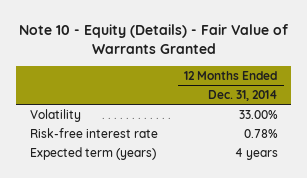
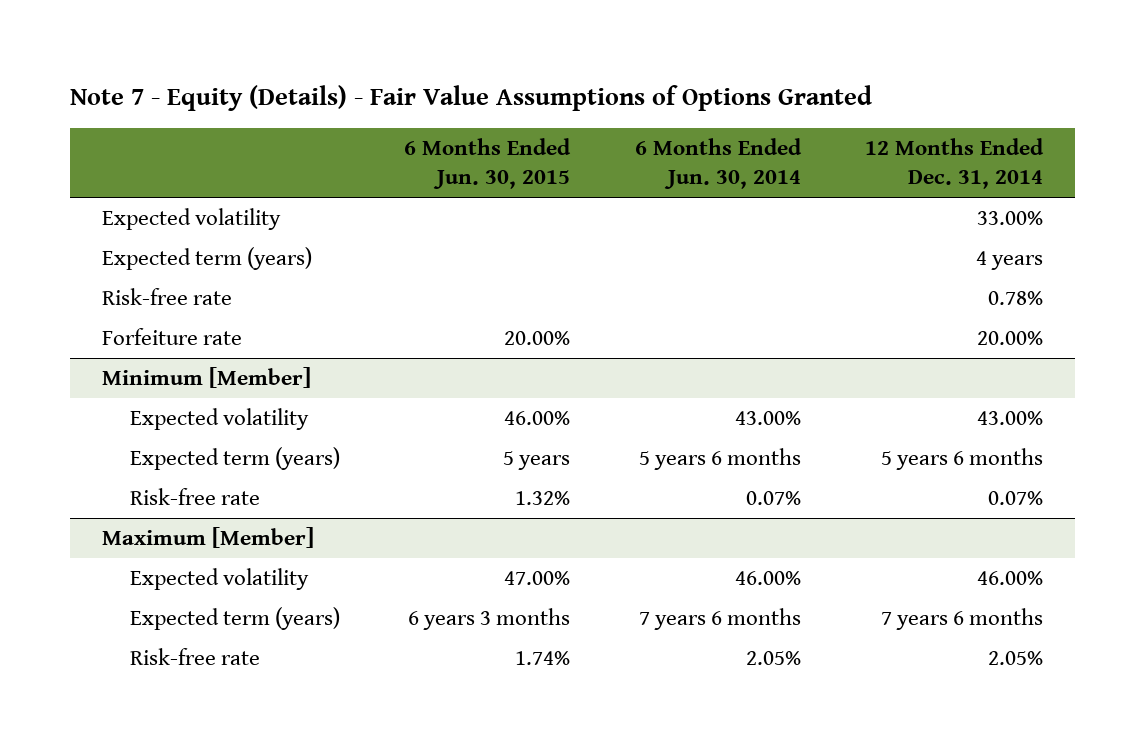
- Note 10 - Equity (Details) - Fair Value of Warrants Granted
+ Note 7 - Equity (Details) - Fair Value Assumptions of Options Granted
- | 12 Months Ended Dec. 31, 2014
+ | 6 Months Ended Jun. 30, 2015 | 6 Months Ended Jun. 30, 2014 | 12 Months Ended Dec. 31, 2014
- Volatility | 33.00%
- Risk-free interest rate | 0.78%
+ Expected volatility | | | 33.00%
+ Risk-free rate | | | 0.78%
+ Forfeiture rate | 20.00% | | 20.00%
+ Minimum [Member]
+ Expected volatility | 46.00% | 43.00% | 43.00%
+ Expected term (years) | 5 years | 5 years 6 months | 5 years 6 months
+ Risk-free rate | 1.32% | 0.07% | 0.07%
+ Maximum [Member]
+ Expected volatility | 47.00% | 46.00% | 46.00%
+ Expected term (years) | 6 years 3 months | 7 years 6 months | 7 years 6 months
+ Risk-free rate | 1.74% | 2.05% | 2.05%

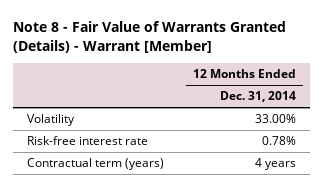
- Note 7 - Equity (Details) - Fair Value Assumptions of Options Granted
+ Note 8 - Fair Value of Warrants Granted (Details) - Warrant [Member]
- | 6 Months Ended Jun. 30, 2015 | 6 Months Ended Jun. 30, 2014 | 12 Months Ended Dec. 31, 2014
+ | 12 Months Ended Dec. 31, 2014
- Expected volatility | | | 33.00%
- Expected term (years) | | | 4 years
- Risk-free rate | | | 0.78%
- Forfeiture rate | 20.00% | | 20.00%
- Minimum [Member]
- Expected volatility | 46.00% | 43.00% | 43.00%
- Expected term (years) | 5 years | 5 years 6 months | 5 years 6 months
- Risk-free rate | 1.32% | 0.07% | 0.07%
- Maximum [Member]
- Expected volatility | 47.00% | 46.00% | 46.00%
- Expected term (years) | 6 years 3 months | 7 years 6 months | 7 years 6 months
- Risk-free rate | 1.74% | 2.05% | 2.05%
+ Volatility | 33.00%
+ Risk-free interest rate | 0.78%
+ Contractual term (years) | 4 years

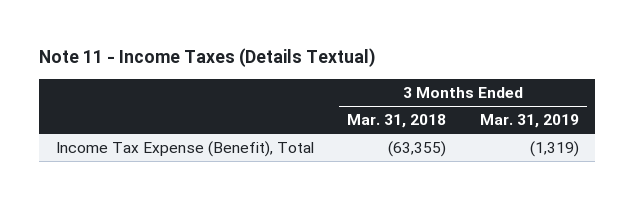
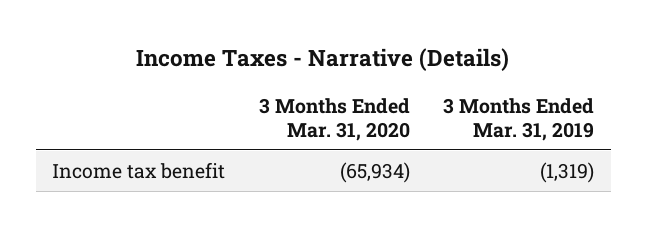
- Note 11 - Income Taxes (Details Textual)
+ Income Taxes - Narrative (Details)
- | 3 Months Ended Mar. 31, 2018 | 3 Months Ended Mar. 31, 2019
+ | 3 Months Ended Mar. 31, 2020 | 3 Months Ended Mar. 31, 2019
- Income Tax Expense (Benefit), Total | (63,355) | (1,319)
+ Income tax benefit | (65,934) | (1,319)

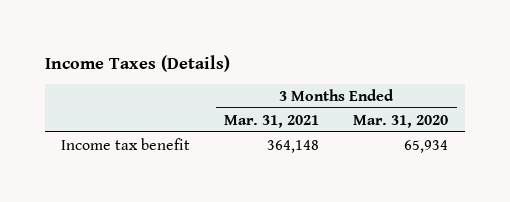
- Income Taxes - Narrative (Details)
+ Income Taxes (Details)
- | 3 Months Ended Mar. 31, 2020 | 3 Months Ended Mar. 31, 2019
+ | 3 Months Ended Mar. 31, 2021 | 3 Months Ended Mar. 31, 2020
- Income tax benefit | (65,934) | (1,319)
+ Income tax benefit | 364,148 | 65,934

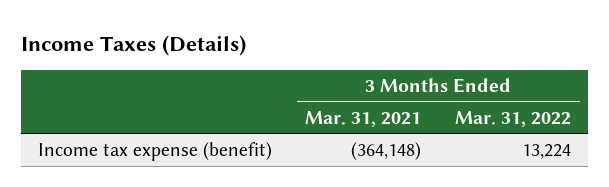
- | 3 Months Ended Mar. 31, 2021 | 3 Months Ended Mar. 31, 2020
+ | 3 Months Ended Mar. 31, 2021 | 3 Months Ended Mar. 31, 2022
- Income tax benefit | 364,148 | 65,934
+ Income tax expense (benefit) | (364,148) | 13,224

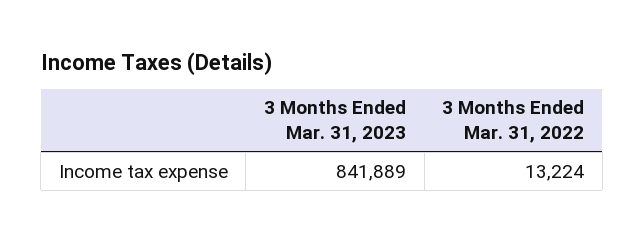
- | 3 Months Ended Mar. 31, 2021 | 3 Months Ended Mar. 31, 2022
+ | 3 Months Ended Mar. 31, 2023 | 3 Months Ended Mar. 31, 2022
- Income tax expense (benefit) | (364,148) | 13,224
+ Income tax expense | 841,889 | 13,224

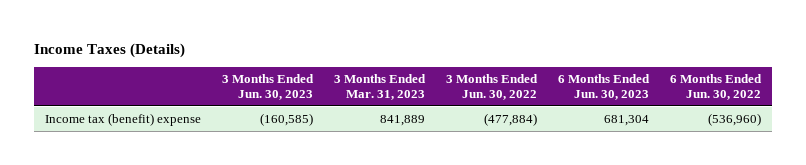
- | 3 Months Ended Mar. 31, 2023 | 3 Months Ended Mar. 31, 2022
+ | 3 Months Ended Jun. 30, 2023 | 3 Months Ended Mar. 31, 2023 | 3 Months Ended Jun. 30, 2022 | 6 Months Ended Jun. 30, 2023 | 6 Months Ended Jun. 30, 2022
- Income tax expense | 841,889 | 13,224
+ Income tax (benefit) expense | (160,585) | 841,889 | (477,884) | 681,304 | (536,960)

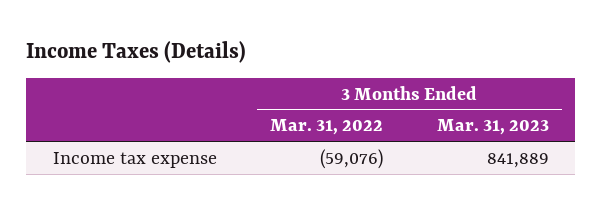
- | 3 Months Ended Jun. 30, 2023 | 3 Months Ended Mar. 31, 2023 | 3 Months Ended Jun. 30, 2022 | 6 Months Ended Jun. 30, 2023 | 6 Months Ended Jun. 30, 2022
+ | 3 Months Ended Mar. 31, 2022 | 3 Months Ended Mar. 31, 2023
- Income tax (benefit) expense | (160,585) | 841,889 | (477,884) | 681,304 | (536,960)
+ Income tax expense | (59,076) | 841,889

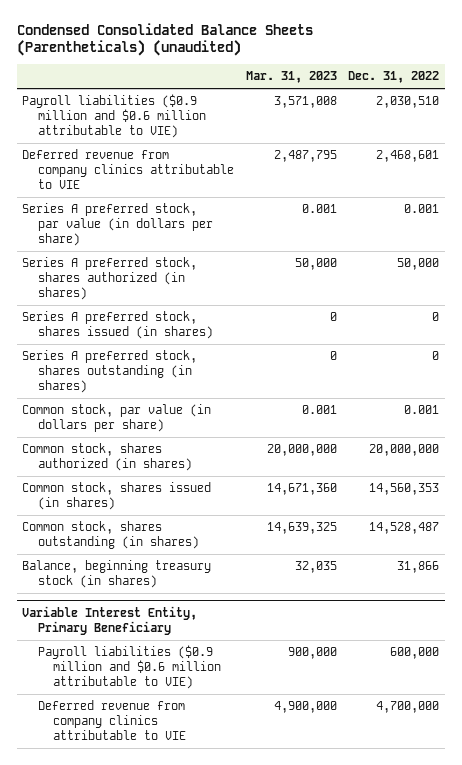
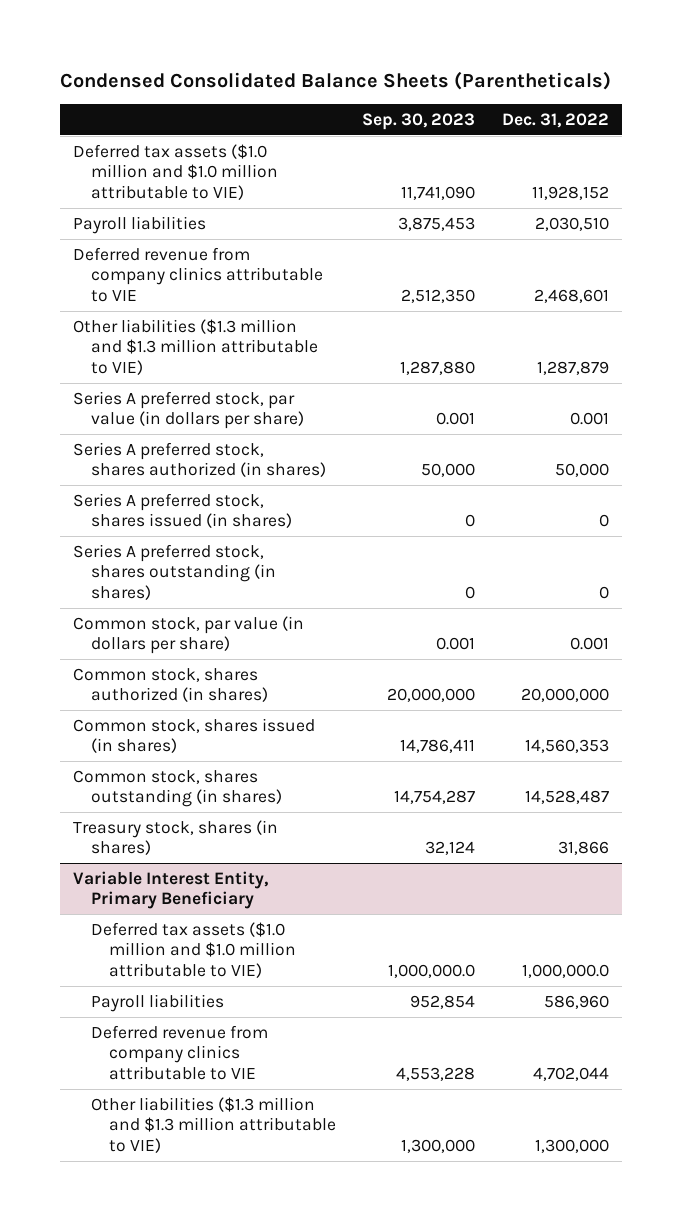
- Condensed Consolidated Balance Sheets (Parentheticals) (unaudited)
+ Condensed Consolidated Balance Sheets (Parentheticals)
- | Mar. 31, 2023 | Dec. 31, 2022
+ | Sep. 30, 2023 | Dec. 31, 2022
- Payroll liabilities ($0.9 million and $0.6 million attributable to VIE) | 3,571,008 | 2,030,510
+ Deferred tax assets ($1.0 million and $1.0 million attributable to VIE) | 11,741,090 | 11,928,152
+ Payroll liabilities | 3,875,453 | 2,030,510
+ Other liabilities ($1.3 million and $1.3 million attributable to VIE) | 1,287,880 | 1,287,879
- Balance, beginning treasury stock (in shares) | 32,035 | 31,866
+ Treasury stock, shares (in shares) | 32,124 | 31,866
@ Variable Interest Entity, Primary Beneficiary
- Payroll liabilities ($0.9 million and $0.6 million attributable to VIE) | 900,000 | 600,000
- Deferred revenue from company clinics attributable to VIE | 4,900,000 | 4,700,000
+ Deferred tax assets ($1.0 million and $1.0 million attributable to VIE) | 1,000,000.0 | 1,000,000.0
+ Payroll liabilities | 952,854 | 586,960
+ Deferred revenue from company clinics attributable to VIE | 4,553,228 | 4,702,044
+ Other liabilities ($1.3 million and $1.3 million attributable to VIE) | 1,300,000 | 1,300,000

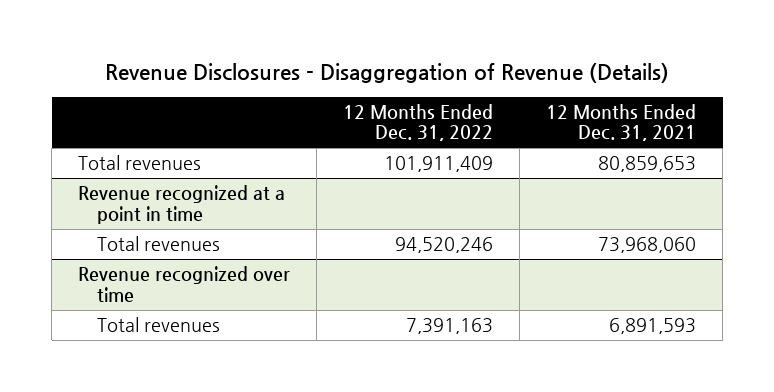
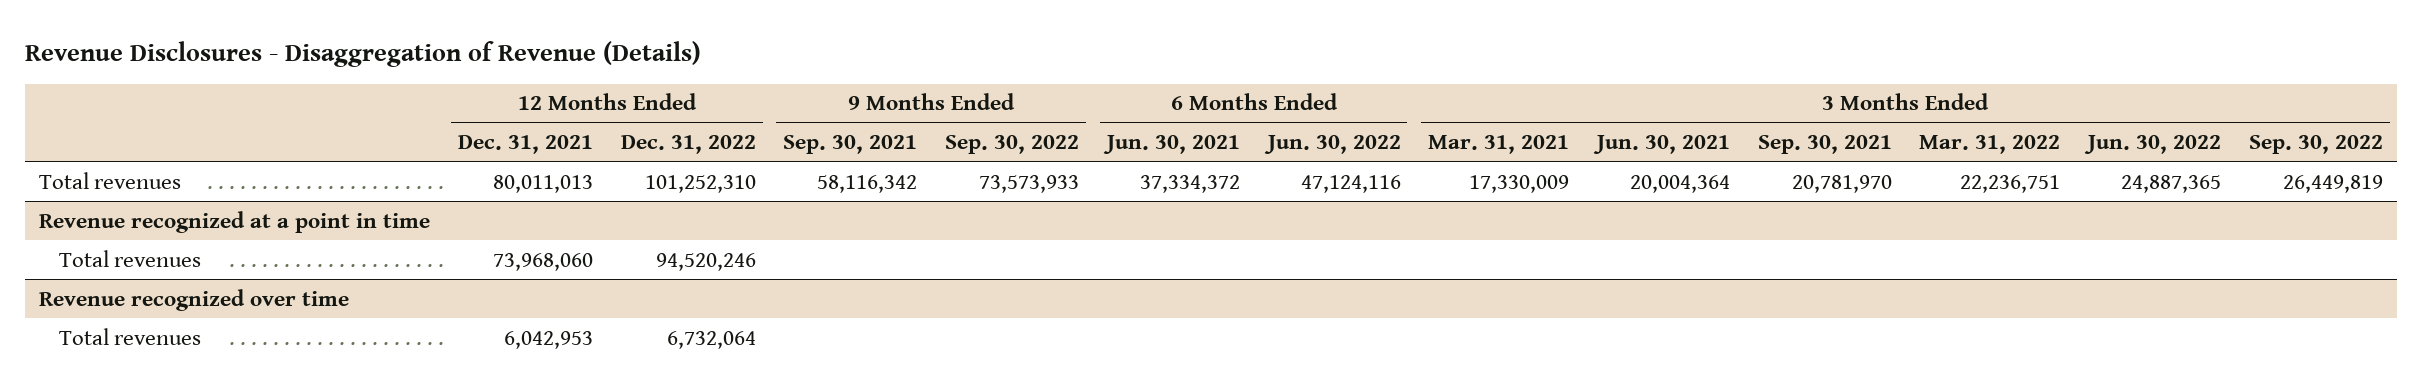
- | 12 Months Ended Dec. 31, 2022 | 12 Months Ended Dec. 31, 2021
+ | 12 Months Ended Dec. 31, 2021 | 12 Months Ended Dec. 31, 2022 | 9 Months Ended Sep. 30, 2021 | 9 Months Ended Sep. 30, 2022 | 6 Months Ended Jun. 30, 2021 | 6 Months Ended Jun. 30, 2022 | 3 Months Ended Mar. 31, 2021 | 3 Months Ended Jun. 30, 2021 | 3 Months Ended Sep. 30, 2021 | 3 Months Ended Mar. 31, 2022 | 3 Months Ended Jun. 30, 2022 | 3 Months Ended Sep. 30, 2022
- Total revenues | 101,911,409 | 80,859,653
+ Total revenues | 80,011,013 | 101,252,310 | 58,116,342 | 73,573,933 | 37,334,372 | 47,124,116 | 17,330,009 | 20,004,364 | 20,781,970 | 22,236,751 | 24,887,365 | 26,449,819
@ Revenue recognized over time
- Total revenues | 7,391,163 | 6,891,593
+ Total revenues | 6,042,953 | 6,732,064 | | | | | | | | | |

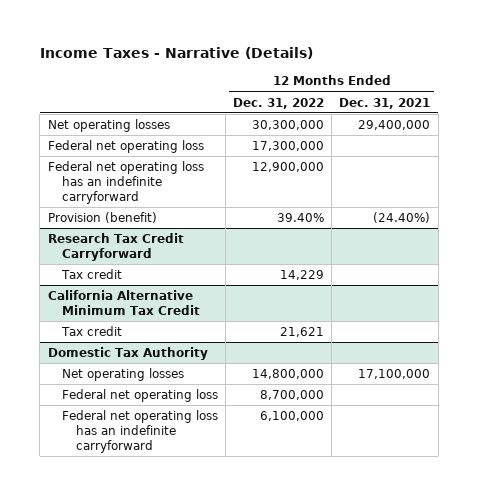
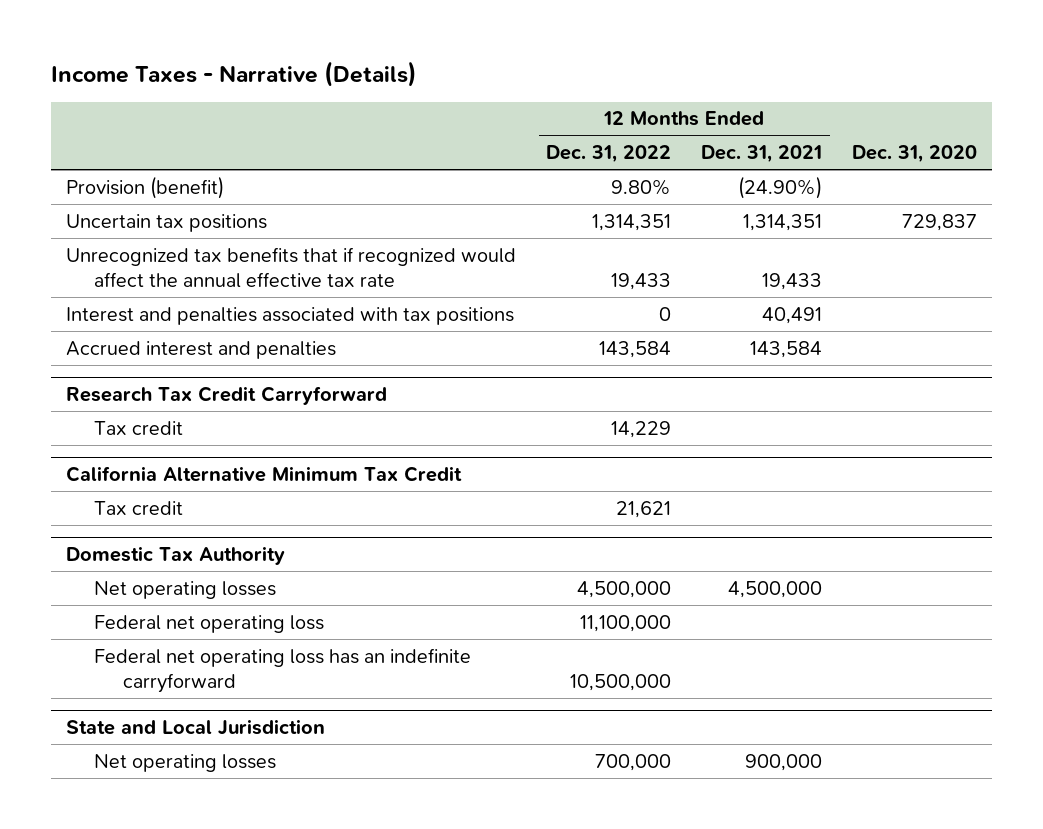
- | 12 Months Ended Dec. 31, 2022 | 12 Months Ended Dec. 31, 2021
+ | 12 Months Ended Dec. 31, 2022 | 12 Months Ended Dec. 31, 2021 | Dec. 31, 2020
- Net operating losses | 30,300,000 | 29,400,000
- Federal net operating loss | 17,300,000 |
- Federal net operating loss has an indefinite carryforward | 12,900,000 |
- Provision (benefit) | 39.40% | (24.40%)
+ Provision (benefit) | 9.80% | (24.90%) |
+ Uncertain tax positions | 1,314,351 | 1,314,351 | 729,837
+ Unrecognized tax benefits that if recognized would affect the annual effective tax rate | 19,433 | 19,433 |
+ Interest and penalties associated with tax positions | 0 | 40,491 |
+ Accrued interest and penalties | 143,584 | 143,584 |
@ Domestic Tax Authority
- Net operating losses | 14,800,000 | 17,100,000
- Federal net operating loss | 8,700,000 |
- Federal net operating loss has an indefinite carryforward | 6,100,000 |
+ Net operating losses | 4,500,000 | 4,500,000 |
+ Federal net operating loss | 11,100,000 | |
+ Federal net operating loss has an indefinite carryforward | 10,500,000 | |
+ State and Local Jurisdiction
+ Net operating losses | 700,000 | 900,000 |

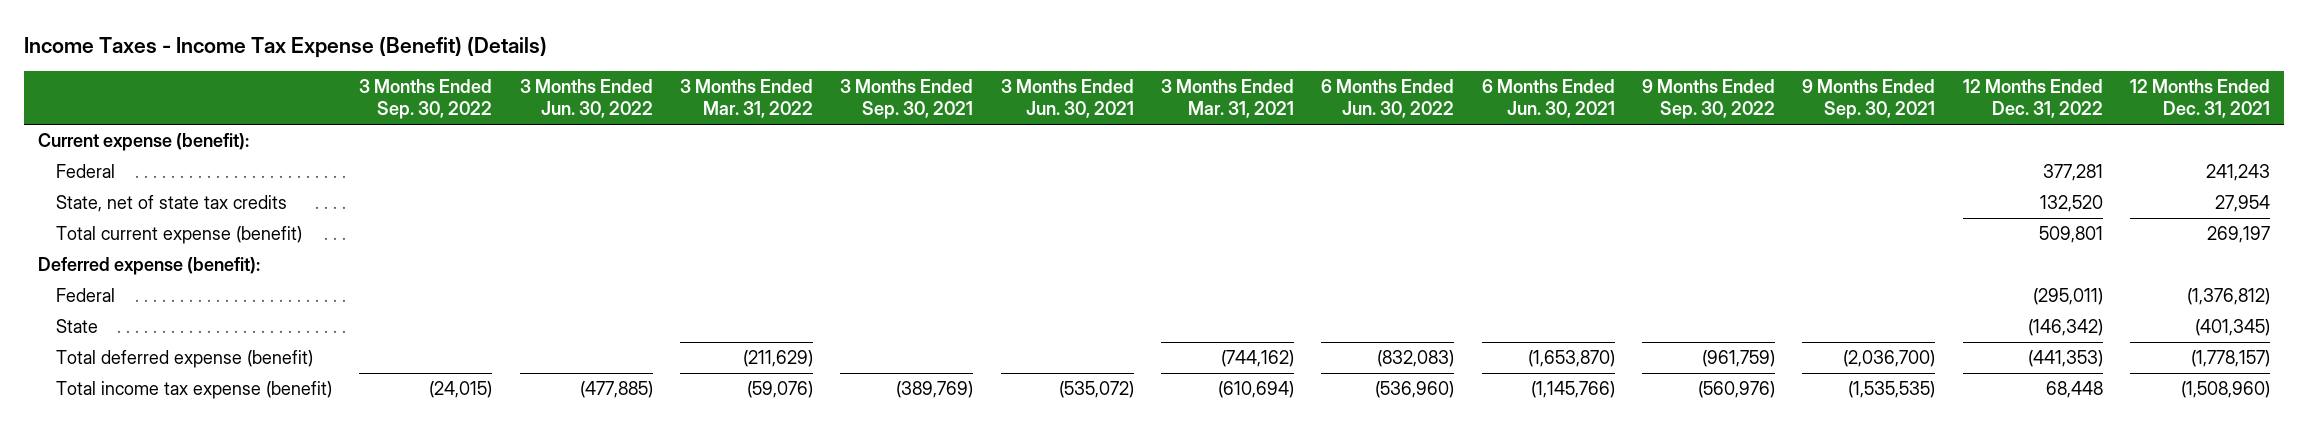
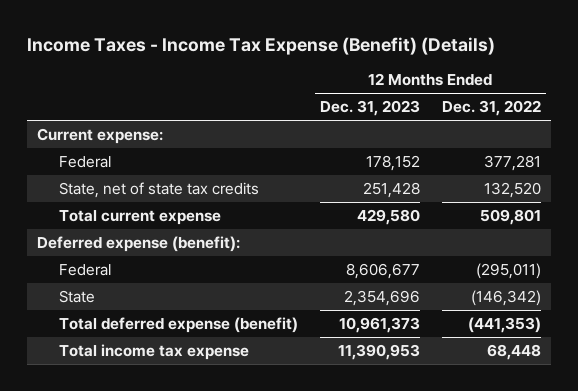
- | 3 Months Ended Sep. 30, 2022 | 3 Months Ended Jun. 30, 2022 | 3 Months Ended Mar. 31, 2022 | 3 Months Ended Sep. 30, 2021 | 3 Months Ended Jun. 30, 2021 | 3 Months Ended Mar. 31, 2021 | 6 Months Ended Jun. 30, 2022 | 6 Months Ended Jun. 30, 2021 | 9 Months Ended Sep. 30, 2022 | 9 Months Ended Sep. 30, 2021 | 12 Months Ended Dec. 31, 2022 | 12 Months Ended Dec. 31, 2021
+ | 12 Months Ended Dec. 31, 2023 | 12 Months Ended Dec. 31, 2022
- Current expense (benefit):
+ Current expense:
- Total current expense (benefit) | | | | | | | | | | | 509,801 | 269,197
+ Total current expense | 429,580 | 509,801
- Total income tax expense (benefit) | (24,015) | (477,885) | (59,076) | (389,769) | (535,072) | (610,694) | (536,960) | (1,145,766) | (560,976) | (1,535,535) | 68,448 | (1,508,960)
+ Total income tax expense | 11,390,953 | 68,448

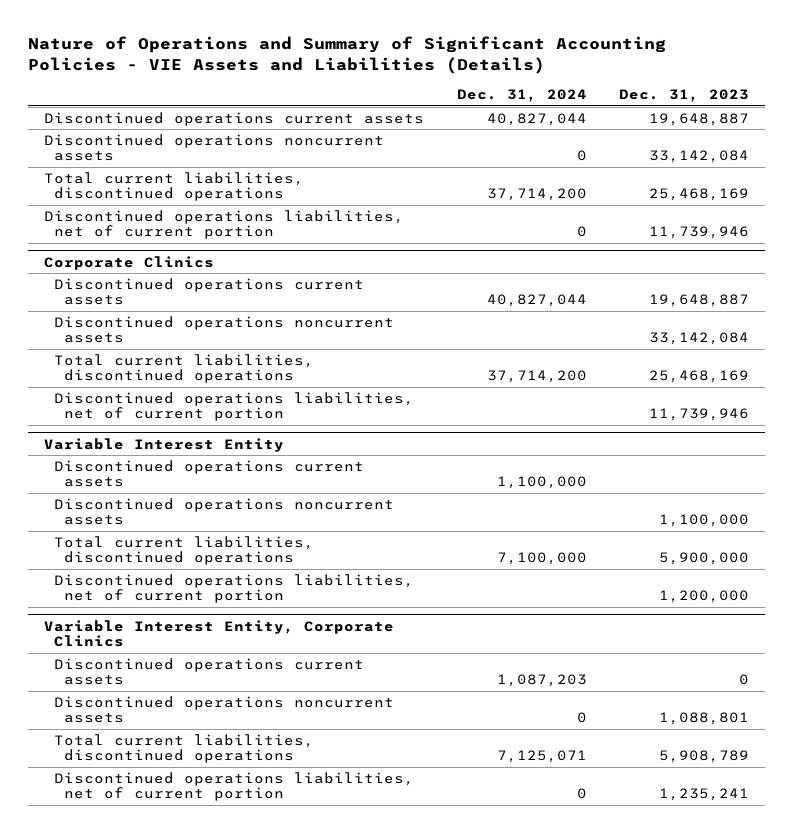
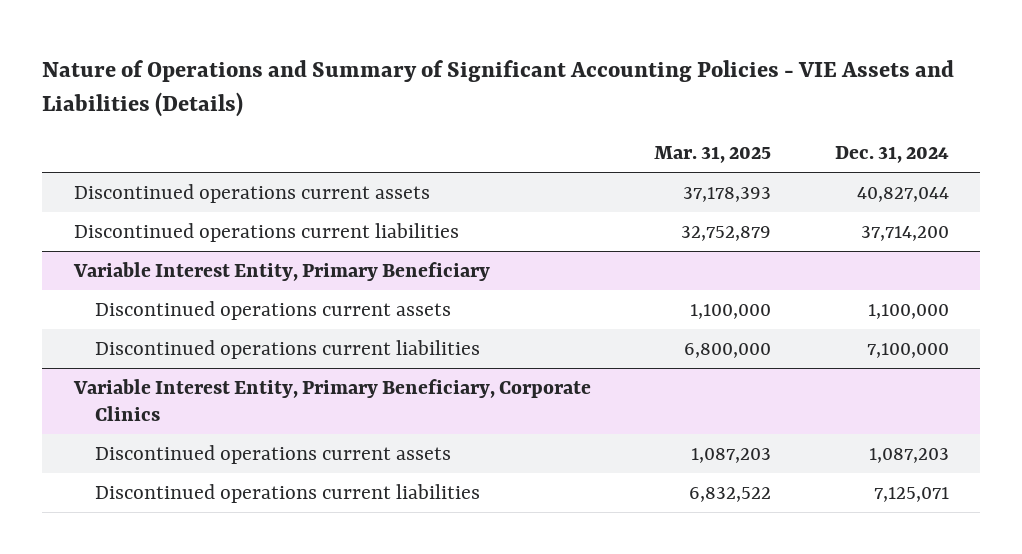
- | Dec. 31, 2024 | Dec. 31, 2023
+ | Mar. 31, 2025 | Dec. 31, 2024
- Discontinued operations noncurrent assets | 0 | 33,142,084
- Total current liabilities, discontinued operations | 37,714,200 | 25,468,169
- Discontinued operations liabilities, net of current portion | 0 | 11,739,946
- Corporate Clinics
- Discontinued operations current assets | 40,827,044 | 19,648,887
- Discontinued operations noncurrent assets | | 33,142,084
- Total current liabilities, discontinued operations | 37,714,200 | 25,468,169
- Discontinued operations liabilities, net of current portion | | 11,739,946
- Variable Interest Entity
+ Discontinued operations current liabilities | 32,752,879 | 37,714,200
+ Variable Interest Entity, Primary Beneficiary
- Discontinued operations noncurrent assets | | 1,100,000
- Total current liabilities, discontinued operations | 7,100,000 | 5,900,000
- Discontinued operations liabilities, net of current portion | | 1,200,000
- Variable Interest Entity, Corporate Clinics
+ Discontinued operations current liabilities | 6,800,000 | 7,100,000
+ Variable Interest Entity, Primary Beneficiary, Corporate Clinics
- Discontinued operations noncurrent assets | 0 | 1,088,801
- Total current liabilities, discontinued operations | 7,125,071 | 5,908,789
- Discontinued operations liabilities, net of current portion | 0 | 1,235,241
+ Discontinued operations current liabilities | 6,832,522 | 7,125,071

